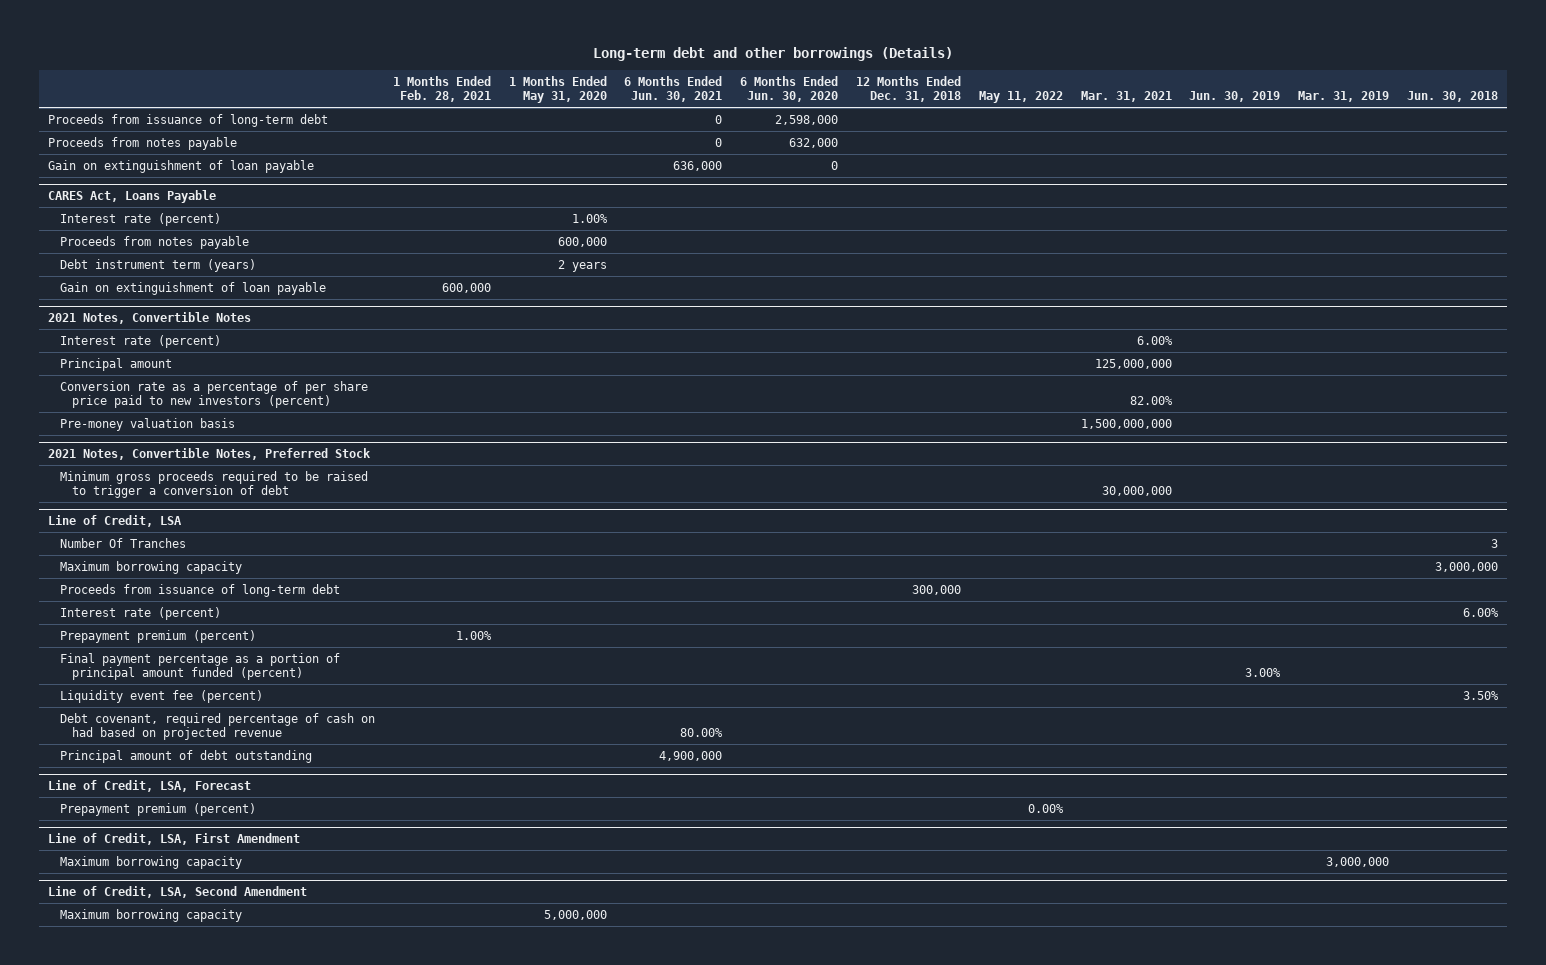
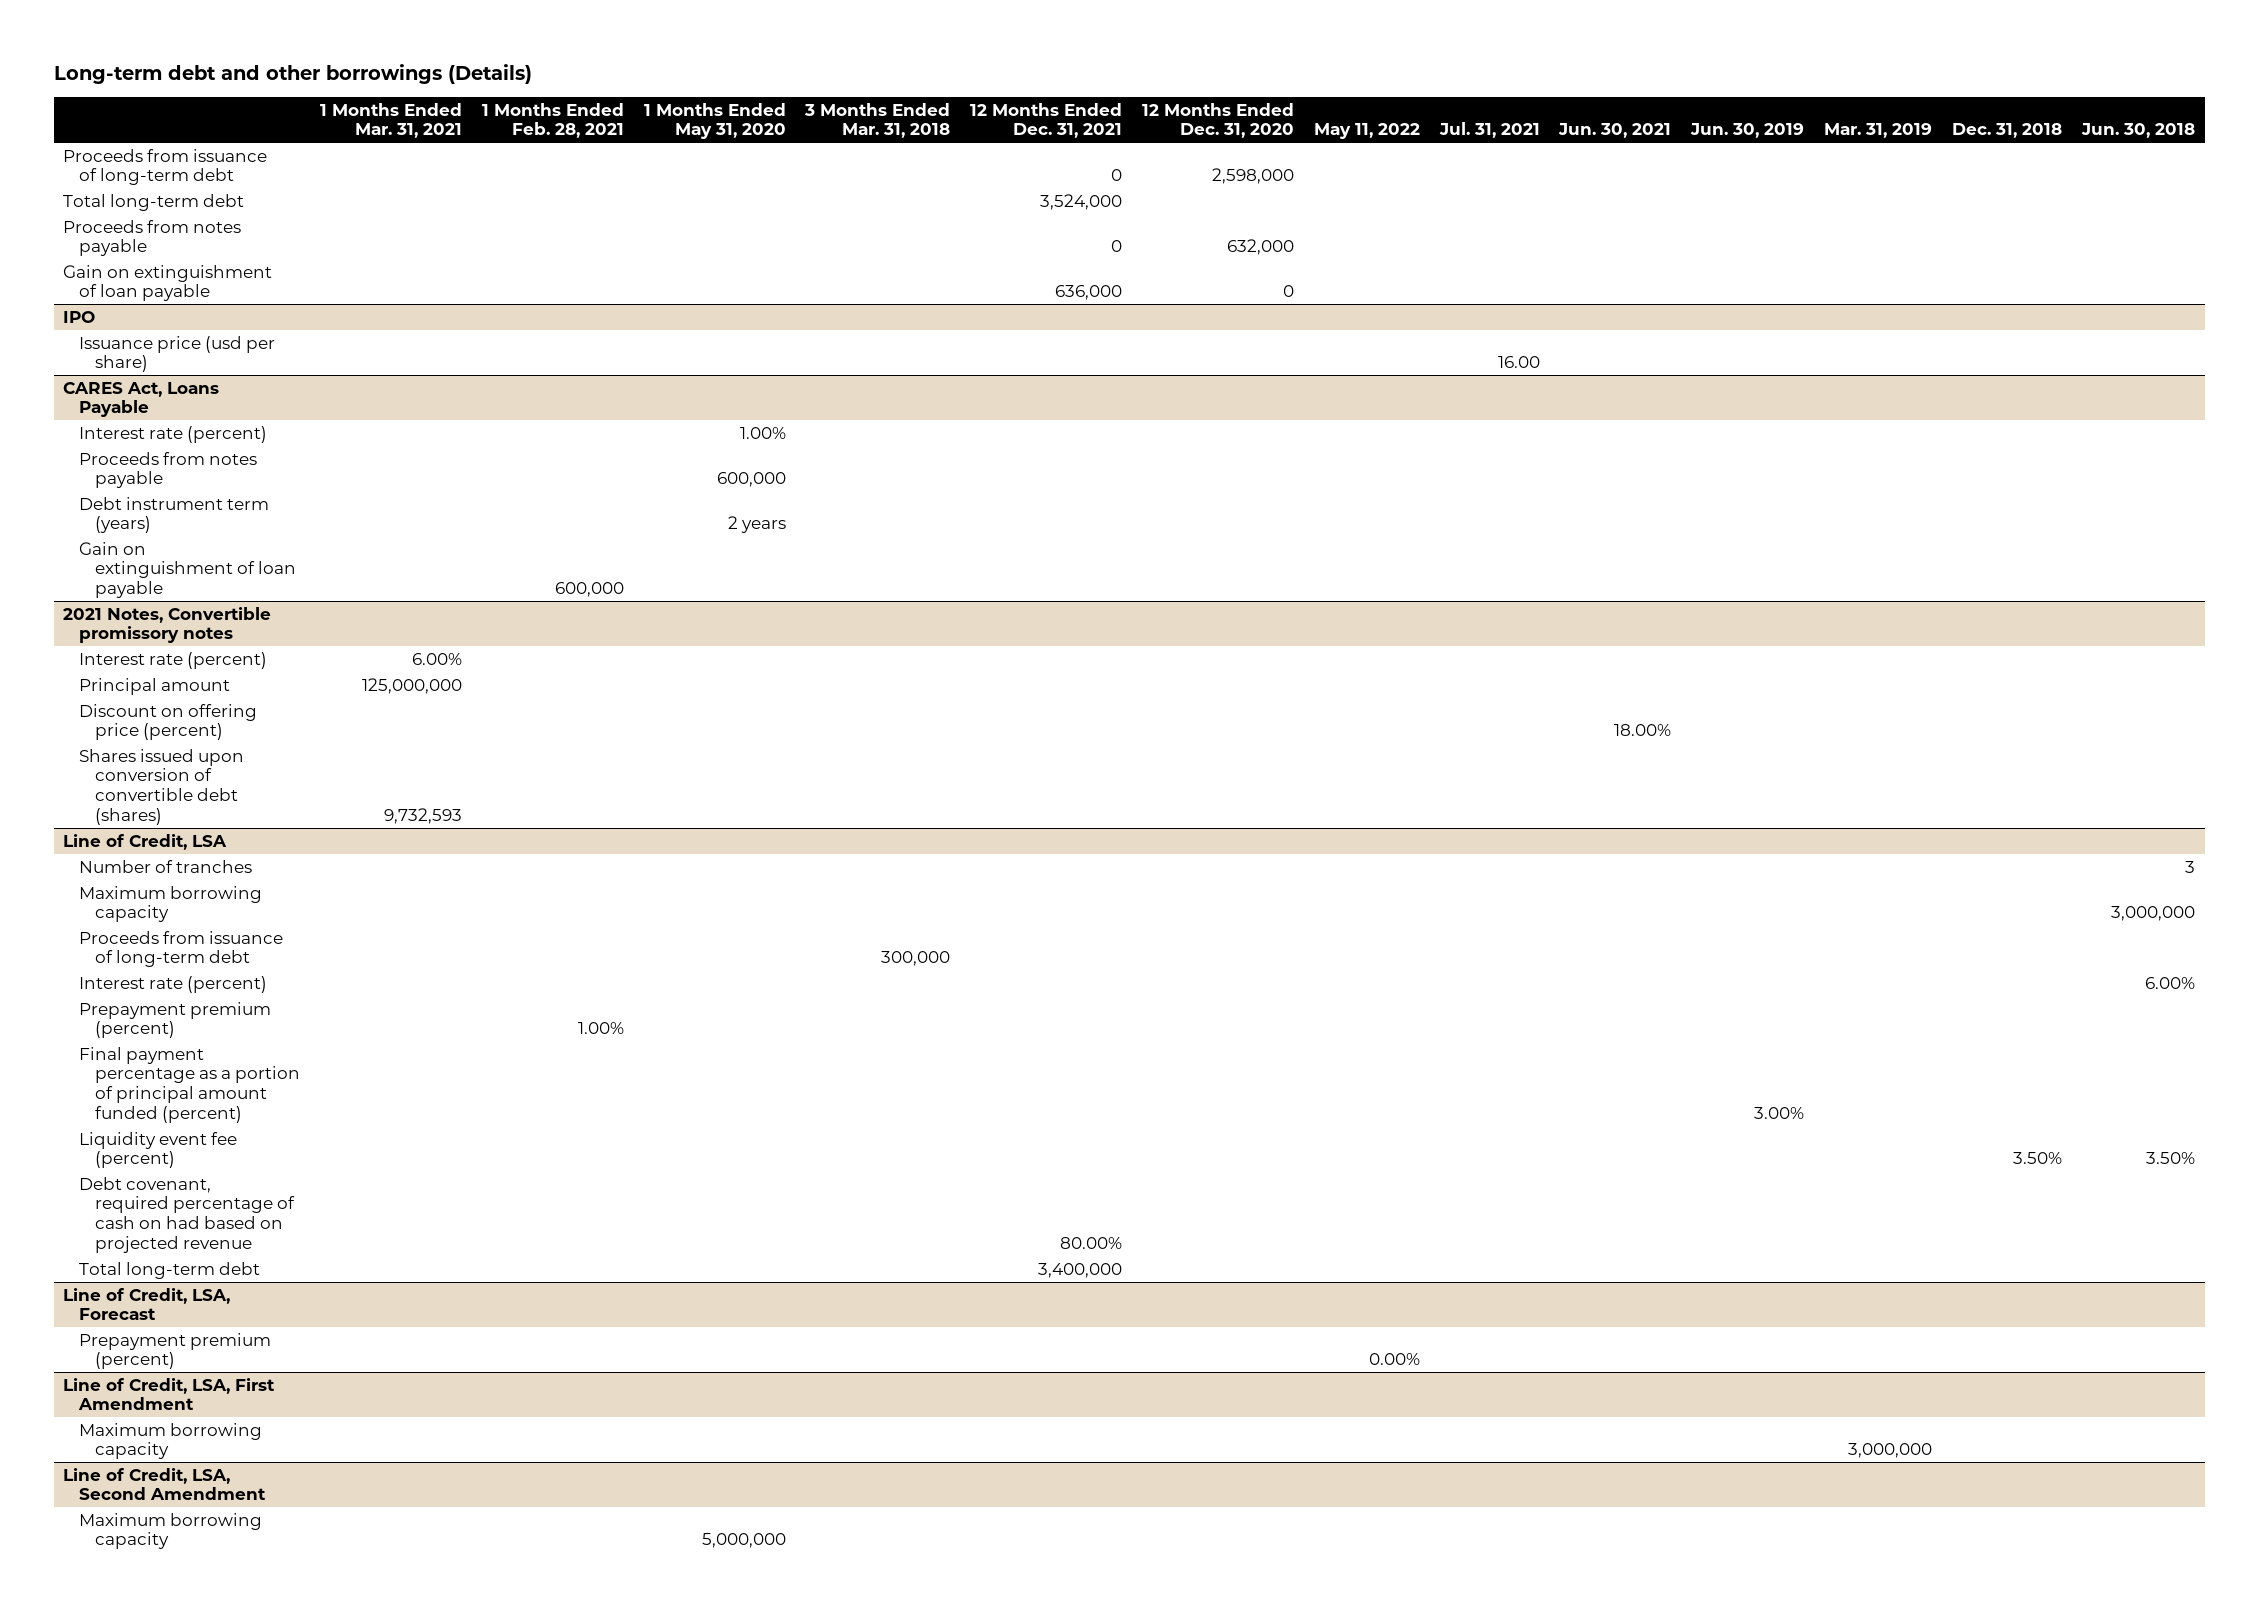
- | 1 Months Ended Feb. 28, 2021 | 1 Months Ended May 31, 2020 | 6 Months Ended Jun. 30, 2021 | 6 Months Ended Jun. 30, 2020 | 12 Months Ended Dec. 31, 2018 | May 11, 2022 | Mar. 31, 2021 | Jun. 30, 2019 | Mar. 31, 2019 | Jun. 30, 2018
+ | 1 Months Ended Mar. 31, 2021 | 1 Months Ended Feb. 28, 2021 | 1 Months Ended May 31, 2020 | 3 Months Ended Mar. 31, 2018 | 12 Months Ended Dec. 31, 2021 | 12 Months Ended Dec. 31, 2020 | May 11, 2022 | Jul. 31, 2021 | Jun. 30, 2021 | Jun. 30, 2019 | Mar. 31, 2019 | Dec. 31, 2018 | Jun. 30, 2018
+ Total long-term debt | | | | | 3,524,000 | | | | | | | |
+ IPO
+ Issuance price (usd per share) | | | | | | | | 16.00 | | | | |
- 2021 Notes, Convertible Notes
+ 2021 Notes, Convertible promissory notes
- Conversion rate as a percentage of per share price paid to new investors (percent) | | | | | | | 82.00% | | |
- Pre-money valuation basis | | | | | | | 1,500,000,000 | | |
- 2021 Notes, Convertible Notes, Preferred Stock
- Minimum gross proceeds required to be raised to trigger a conversion of debt | | | | | | | 30,000,000 | | |
+ Discount on offering price (percent) | | | | | | | | | 18.00% | | | |
+ Shares issued upon conversion of convertible debt (shares) | 9,732,593 | | | | | | | | | | | |
@ Line of Credit, LSA
- Number Of Tranches | | | | | | | | | | 3
+ Number of tranches | | | | | | | | | | | | | 3
- Principal amount of debt outstanding | | | 4,900,000 | | | | | | |
+ Total long-term debt | | | | | 3,400,000 | | | | | | | |

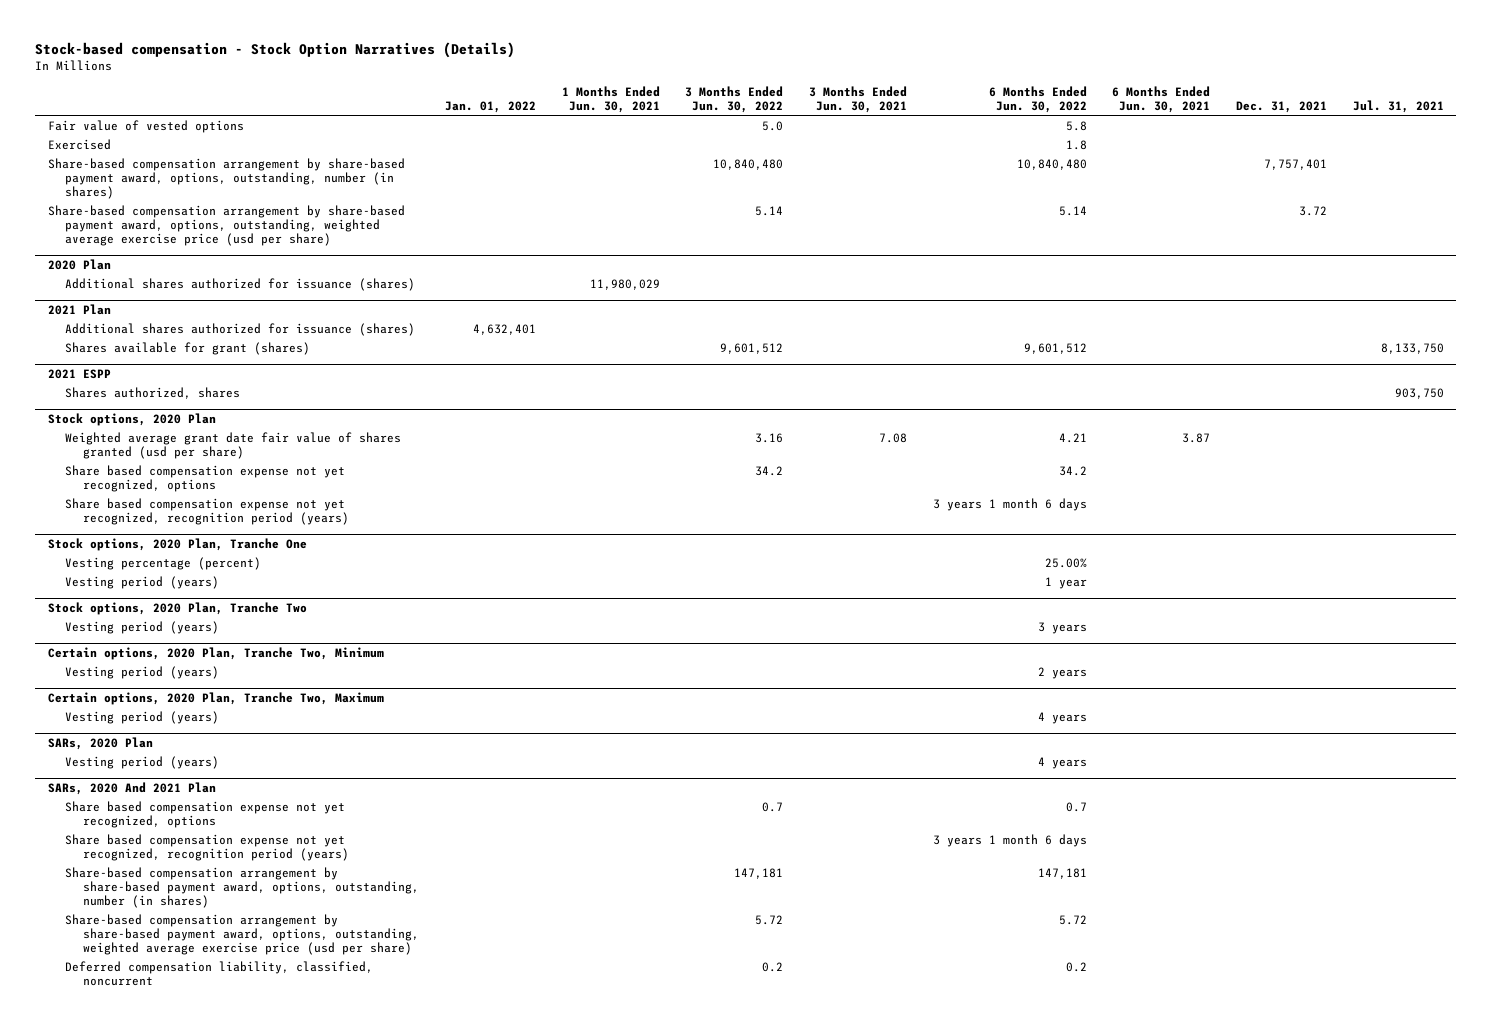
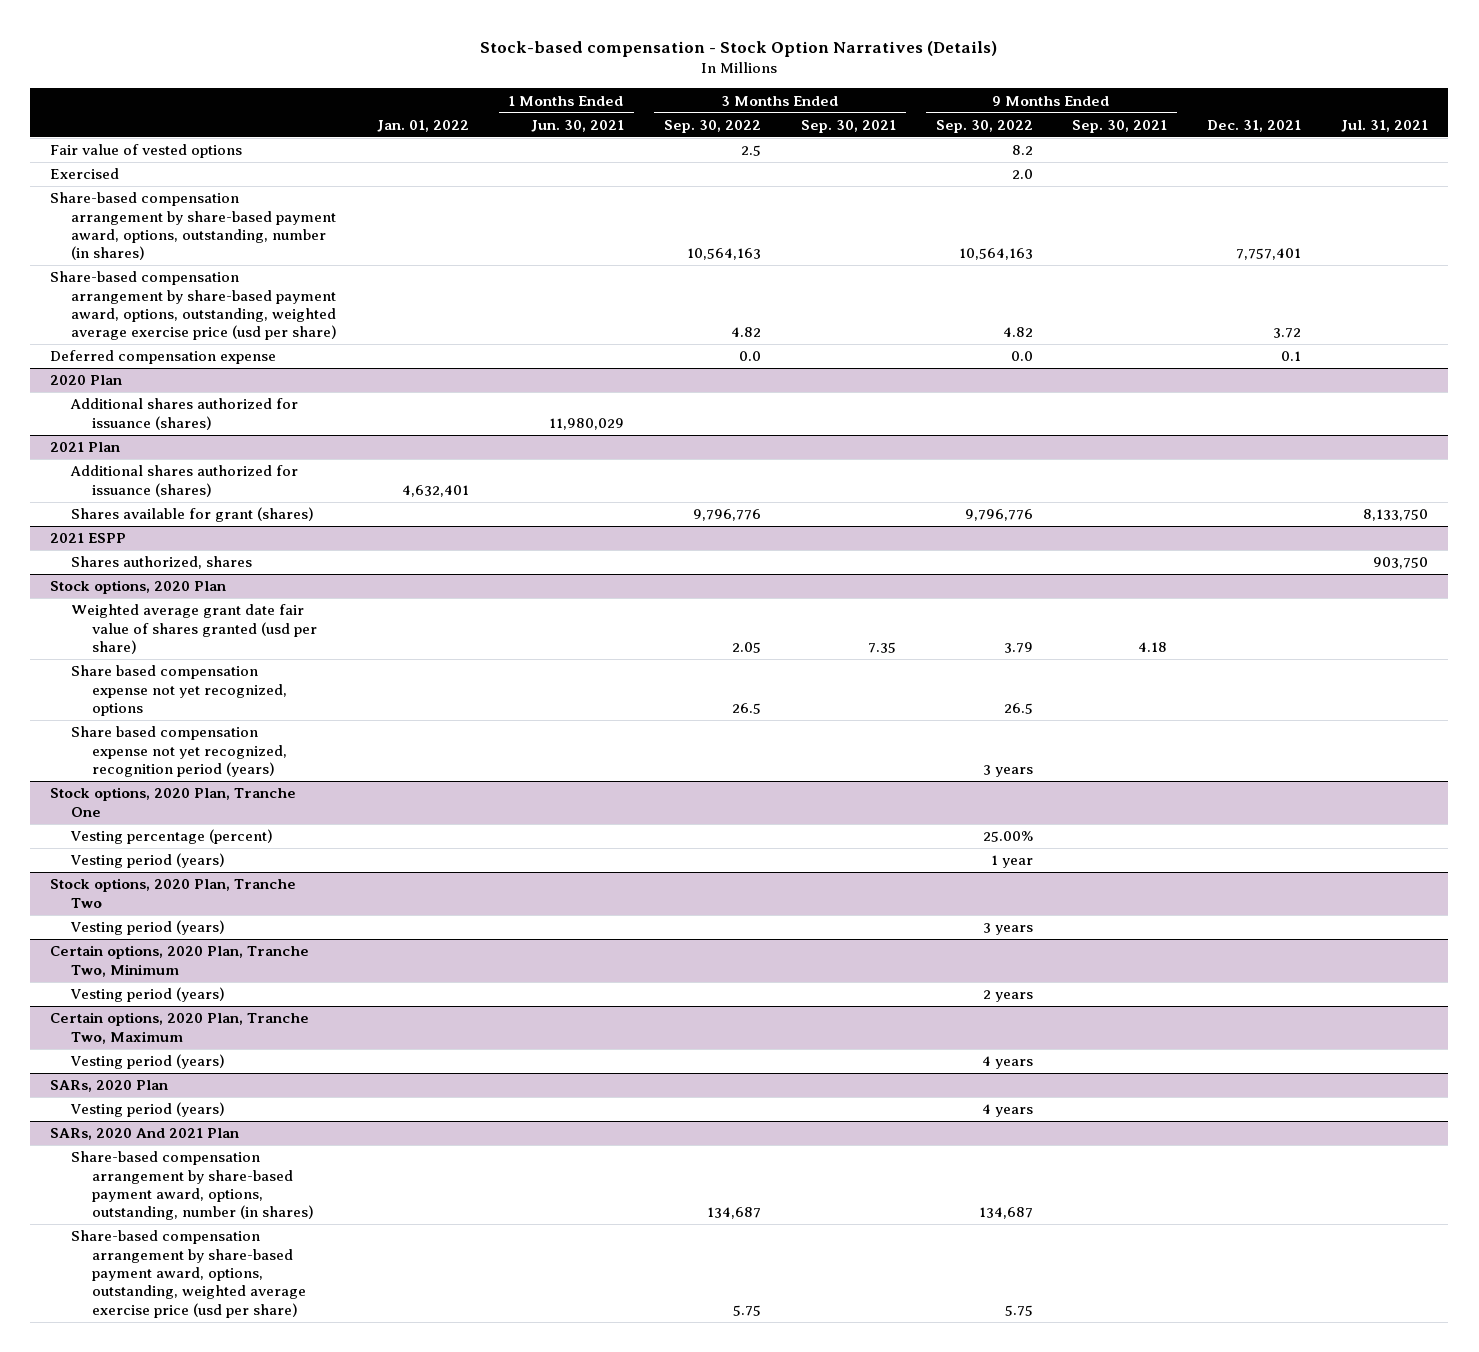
- | Jan. 01, 2022 | 1 Months Ended Jun. 30, 2021 | 3 Months Ended Jun. 30, 2022 | 3 Months Ended Jun. 30, 2021 | 6 Months Ended Jun. 30, 2022 | 6 Months Ended Jun. 30, 2021 | Dec. 31, 2021 | Jul. 31, 2021
+ | Jan. 01, 2022 | 1 Months Ended Jun. 30, 2021 | 3 Months Ended Sep. 30, 2022 | 3 Months Ended Sep. 30, 2021 | 9 Months Ended Sep. 30, 2022 | 9 Months Ended Sep. 30, 2021 | Dec. 31, 2021 | Jul. 31, 2021
+ Deferred compensation expense | | | 0.0 | | 0.0 | | 0.1 |
@ SARs, 2020 And 2021 Plan
- Share based compensation expense not yet recognized, options | | | 0.7 | | 0.7 | | |
- Share based compensation expense not yet recognized, recognition period (years) | | | | | 3 years 1 month 6 days | | |
- Deferred compensation liability, classified, noncurrent | | | 0.2 | | 0.2 | | |

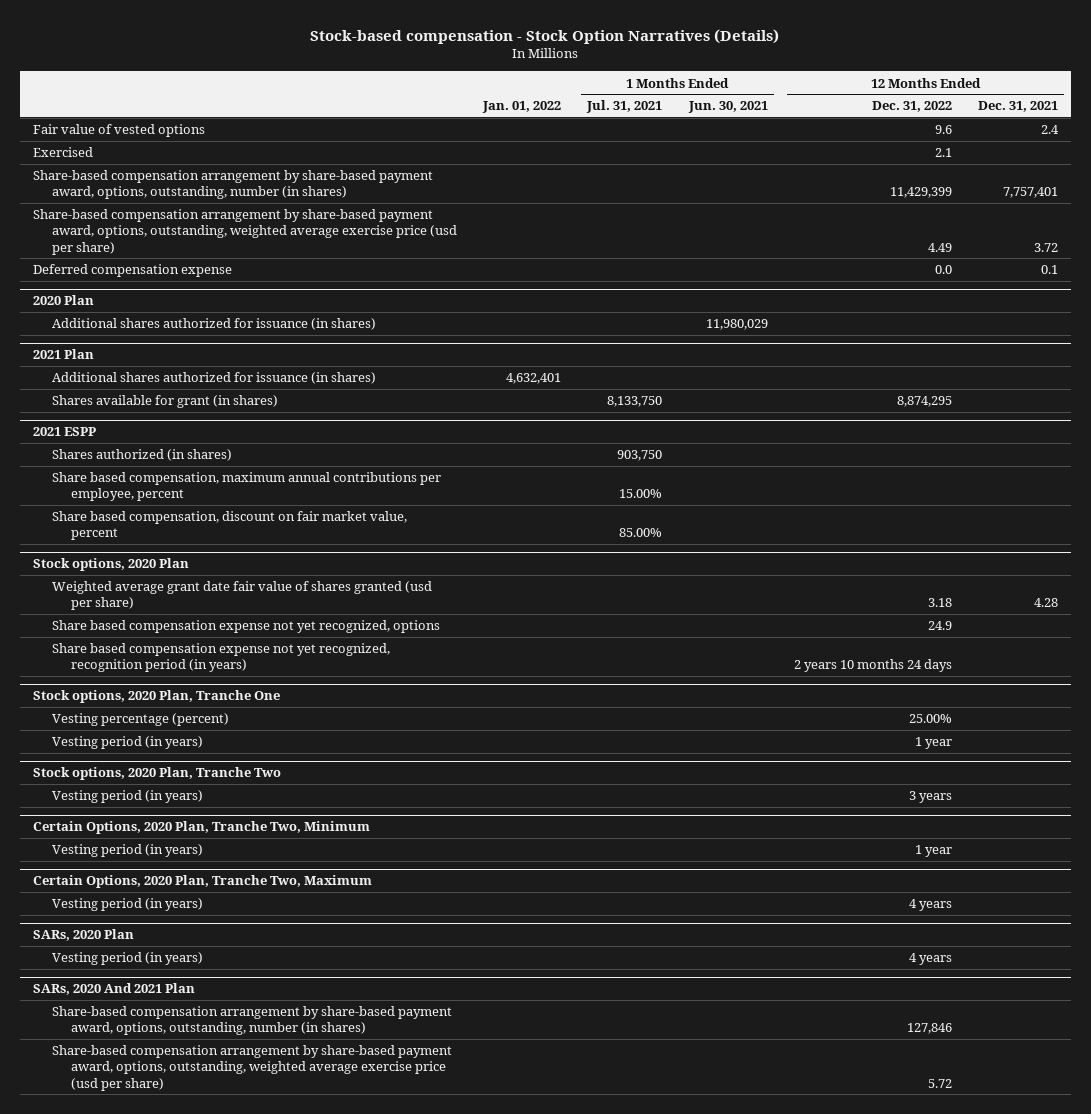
- | Jan. 01, 2022 | 1 Months Ended Jun. 30, 2021 | 3 Months Ended Sep. 30, 2022 | 3 Months Ended Sep. 30, 2021 | 9 Months Ended Sep. 30, 2022 | 9 Months Ended Sep. 30, 2021 | Dec. 31, 2021 | Jul. 31, 2021
+ | Jan. 01, 2022 | 1 Months Ended Jul. 31, 2021 | 1 Months Ended Jun. 30, 2021 | 12 Months Ended Dec. 31, 2022 | 12 Months Ended Dec. 31, 2021
@ 2020 Plan
- Additional shares authorized for issuance (shares) | | 11,980,029 | | | | | |
+ Additional shares authorized for issuance (in shares) | | | 11,980,029 | |
@ 2021 Plan
- Additional shares authorized for issuance (shares) | 4,632,401 | | | | | | |
- Shares available for grant (shares) | | | 9,796,776 | | 9,796,776 | | | 8,133,750
+ Additional shares authorized for issuance (in shares) | 4,632,401 | | | |
+ Shares available for grant (in shares) | | 8,133,750 | | 8,874,295 |
@ 2021 ESPP
- Shares authorized, shares | | | | | | | | 903,750
+ Shares authorized (in shares) | | 903,750 | | |
+ Share based compensation, maximum annual contributions per employee, percent | | 15.00% | | |
+ Share based compensation, discount on fair market value, percent | | 85.00% | | |
@ Stock options, 2020 Plan
- Share based compensation expense not yet recognized, recognition period (years) | | | | | 3 years | | |
+ Share based compensation expense not yet recognized, recognition period (in years) | | | | 2 years 10 months 24 days |
@ Stock options, 2020 Plan, Tranche One
- Vesting period (years) | | | | | 1 year | | |
+ Vesting period (in years) | | | | 1 year |
@ Stock options, 2020 Plan, Tranche Two
- Vesting period (years) | | | | | 3 years | | |
- Certain options, 2020 Plan, Tranche Two, Minimum
- Vesting period (years) | | | | | 2 years | | |
- Certain options, 2020 Plan, Tranche Two, Maximum
- Vesting period (years) | | | | | 4 years | | |
@ Stock options, 2020 Plan, Tranche Two
+ Vesting period (in years) | | | | 3 years |
+ Certain Options, 2020 Plan, Tranche Two, Minimum
+ Vesting period (in years) | | | | 1 year |
+ Certain Options, 2020 Plan, Tranche Two, Maximum
+ Vesting period (in years) | | | | 4 years |
@ SARs, 2020 Plan
- Vesting period (years) | | | | | 4 years | | |
+ Vesting period (in years) | | | | 4 years |

